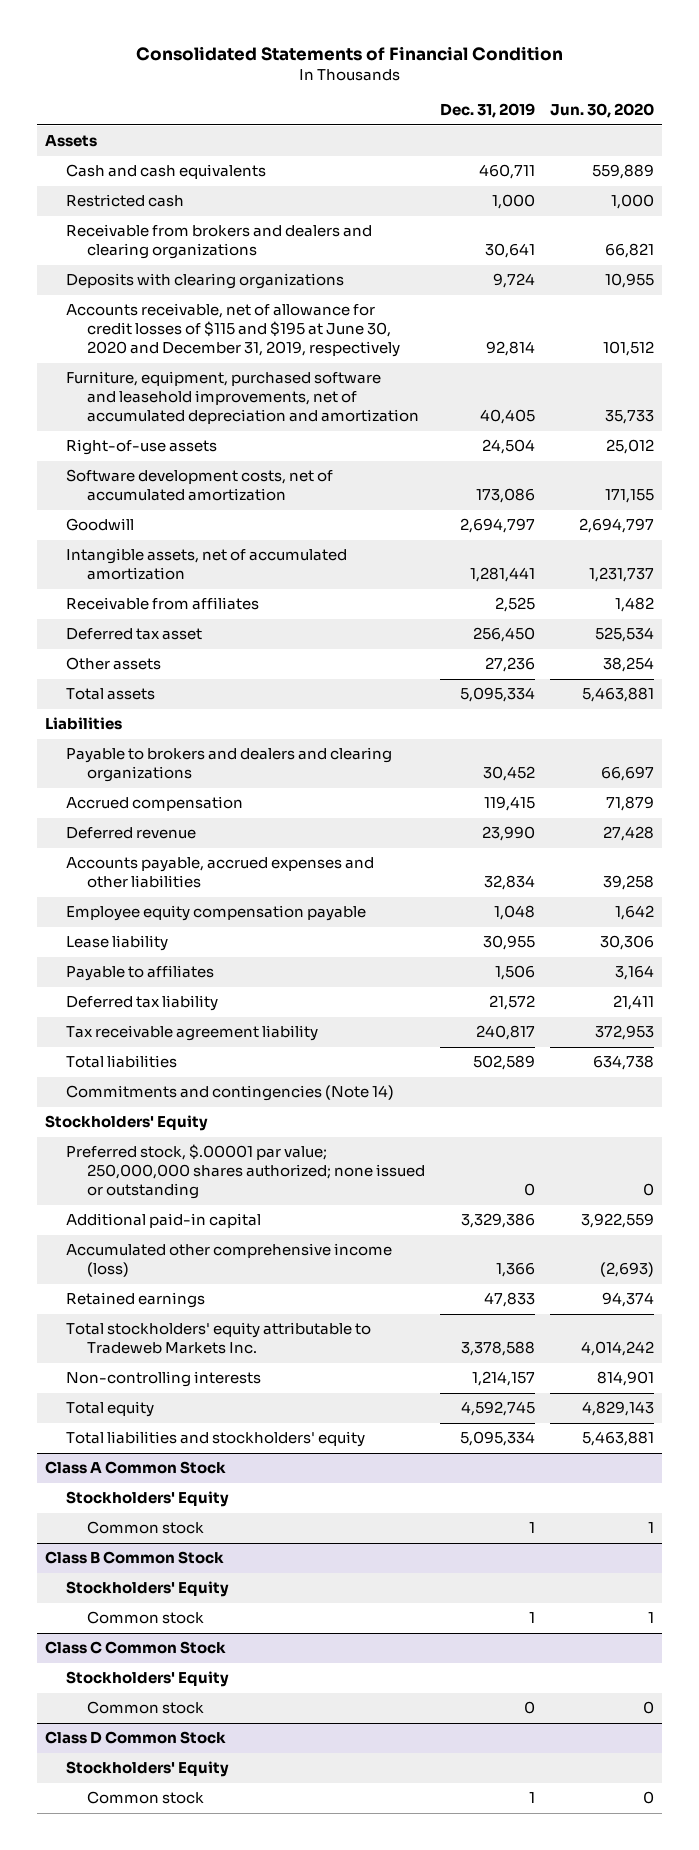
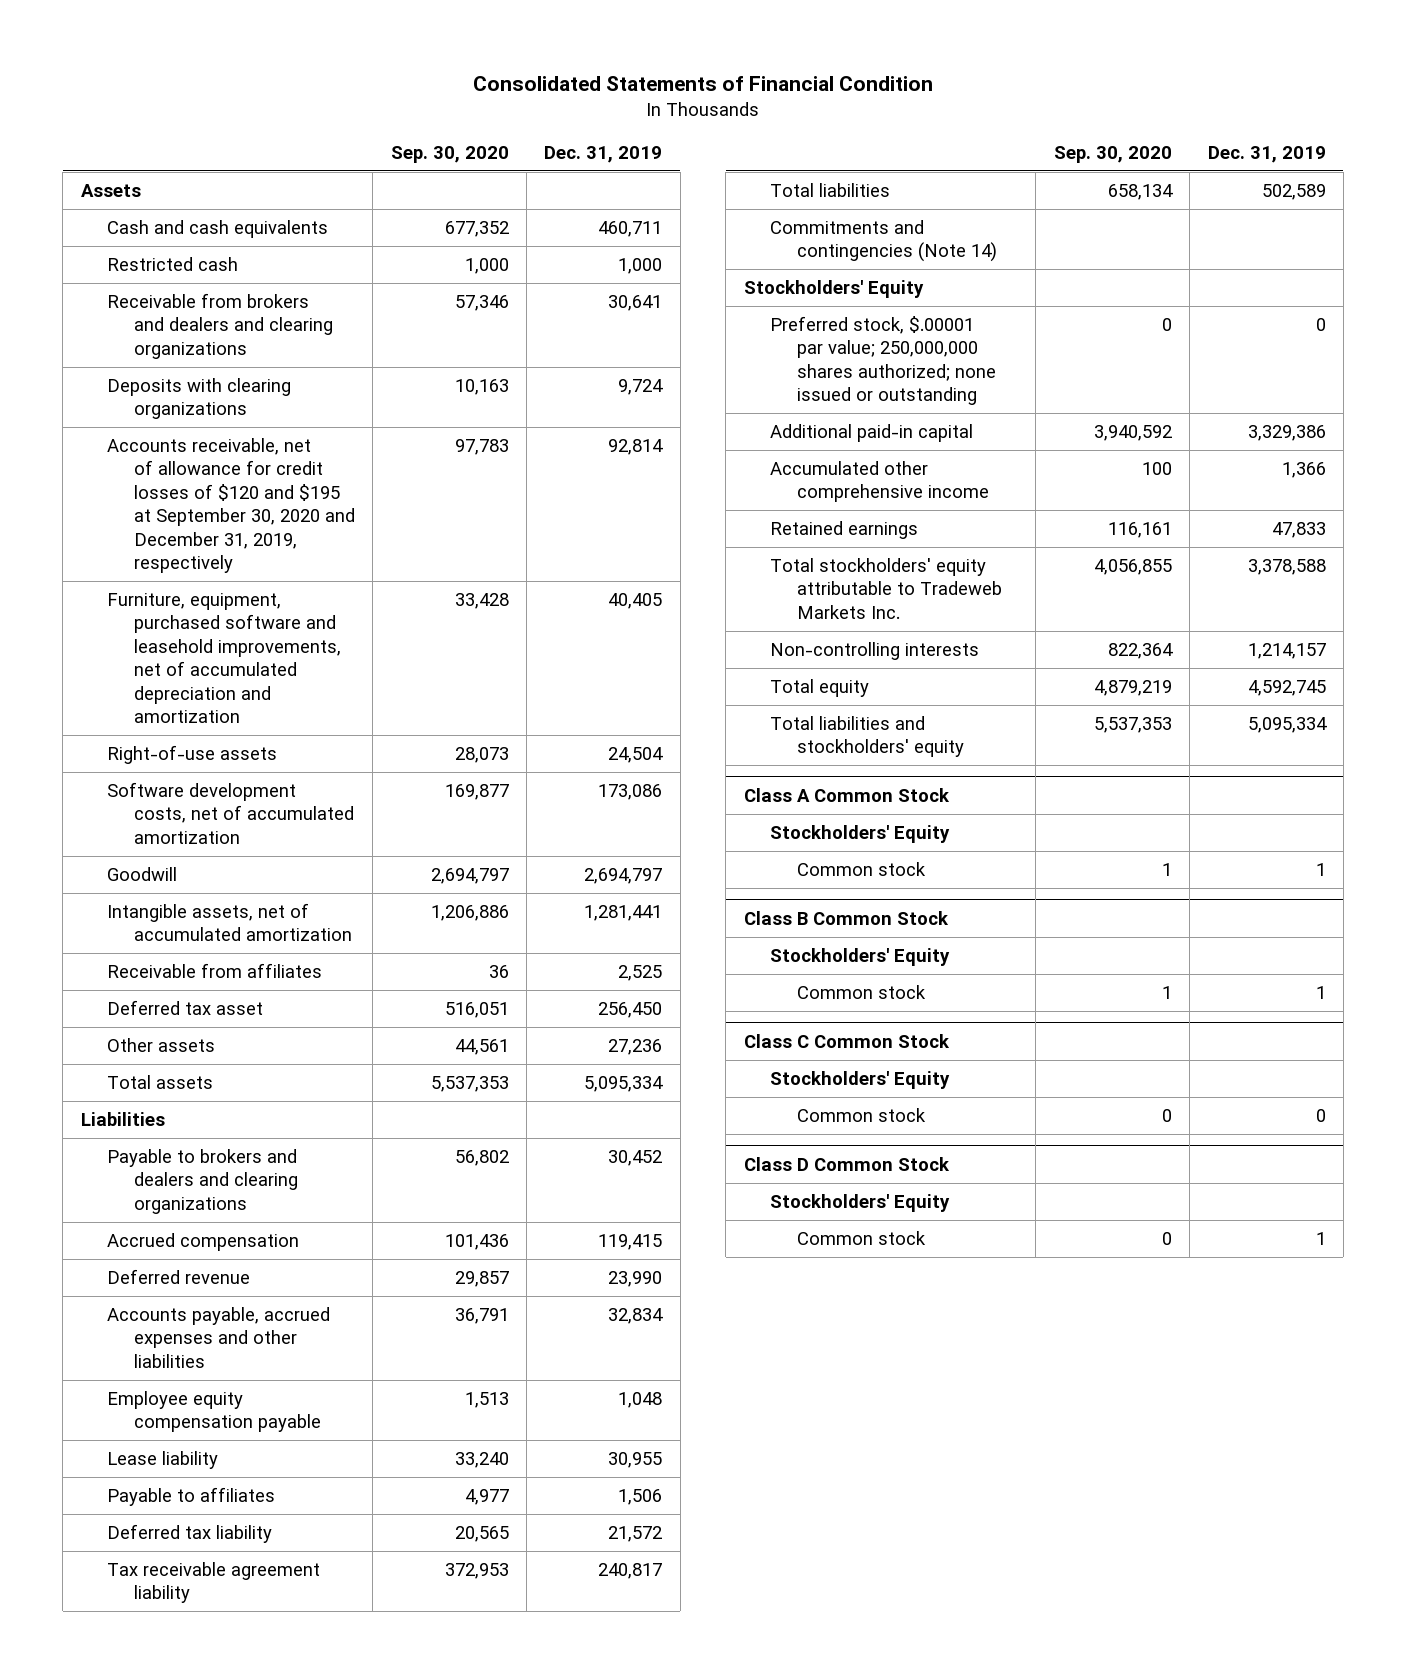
- | Dec. 31, 2019 | Jun. 30, 2020
+ | Sep. 30, 2020 | Dec. 31, 2019
- Accounts receivable, net of allowance for credit losses of $115 and $195 at June 30, 2020 and December 31, 2019, respectively | 92,814 | 101,512
+ Accounts receivable, net of allowance for credit losses of $120 and $195 at September 30, 2020 and December 31, 2019, respectively | 97,783 | 92,814
- Accumulated other comprehensive income (loss) | 1,366 | (2,693)
+ Accumulated other comprehensive income | 100 | 1,366

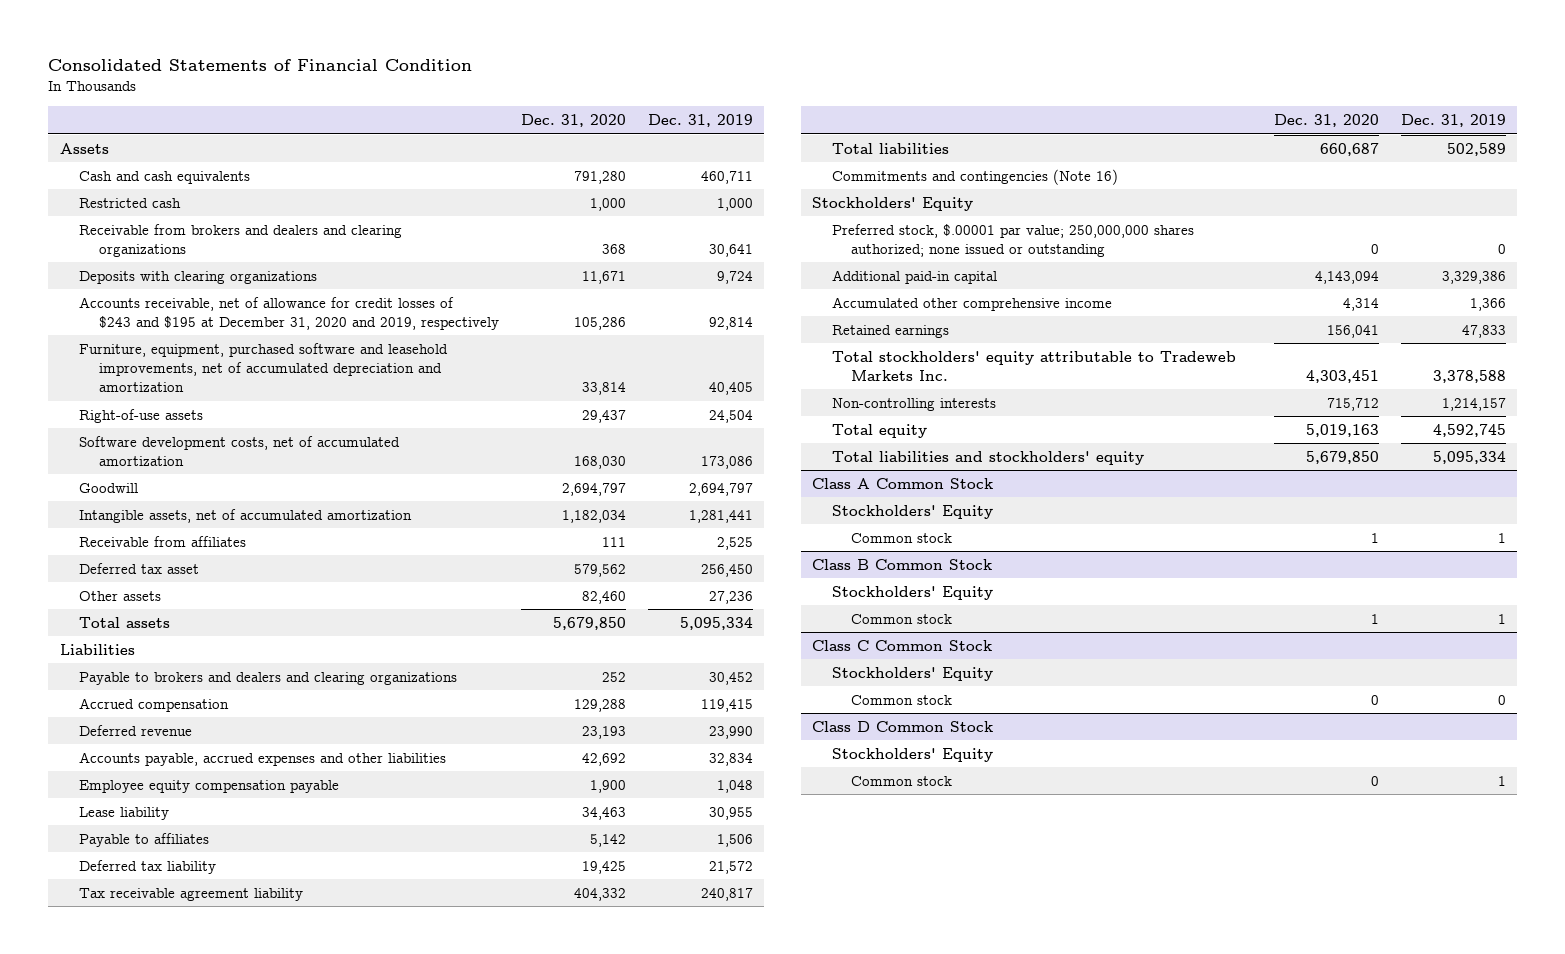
- | Sep. 30, 2020 | Dec. 31, 2019
+ | Dec. 31, 2020 | Dec. 31, 2019
- Accounts receivable, net of allowance for credit losses of $120 and $195 at September 30, 2020 and December 31, 2019, respectively | 97,783 | 92,814
+ Accounts receivable, net of allowance for credit losses of $243 and $195 at December 31, 2020 and 2019, respectively | 105,286 | 92,814
- Commitments and contingencies (Note 14)
+ Commitments and contingencies (Note 16)

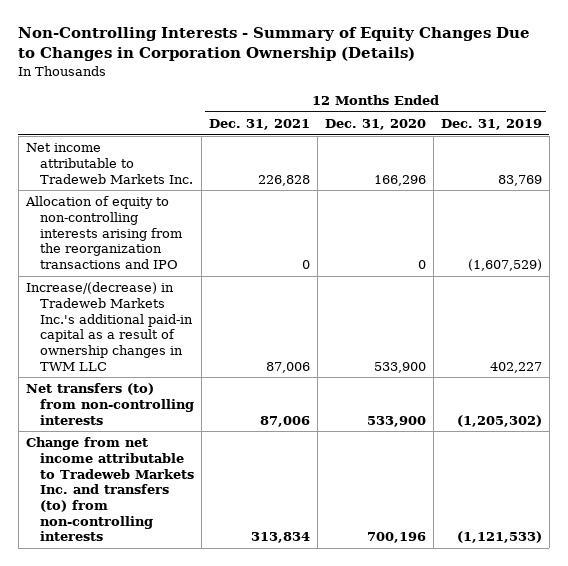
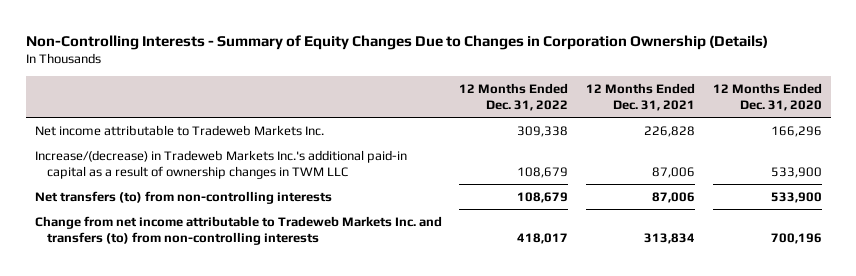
- | 12 Months Ended Dec. 31, 2021 | 12 Months Ended Dec. 31, 2020 | 12 Months Ended Dec. 31, 2019
+ | 12 Months Ended Dec. 31, 2022 | 12 Months Ended Dec. 31, 2021 | 12 Months Ended Dec. 31, 2020
- Allocation of equity to non-controlling interests arising from the reorganization transactions and IPO | 0 | 0 | (1,607,529)

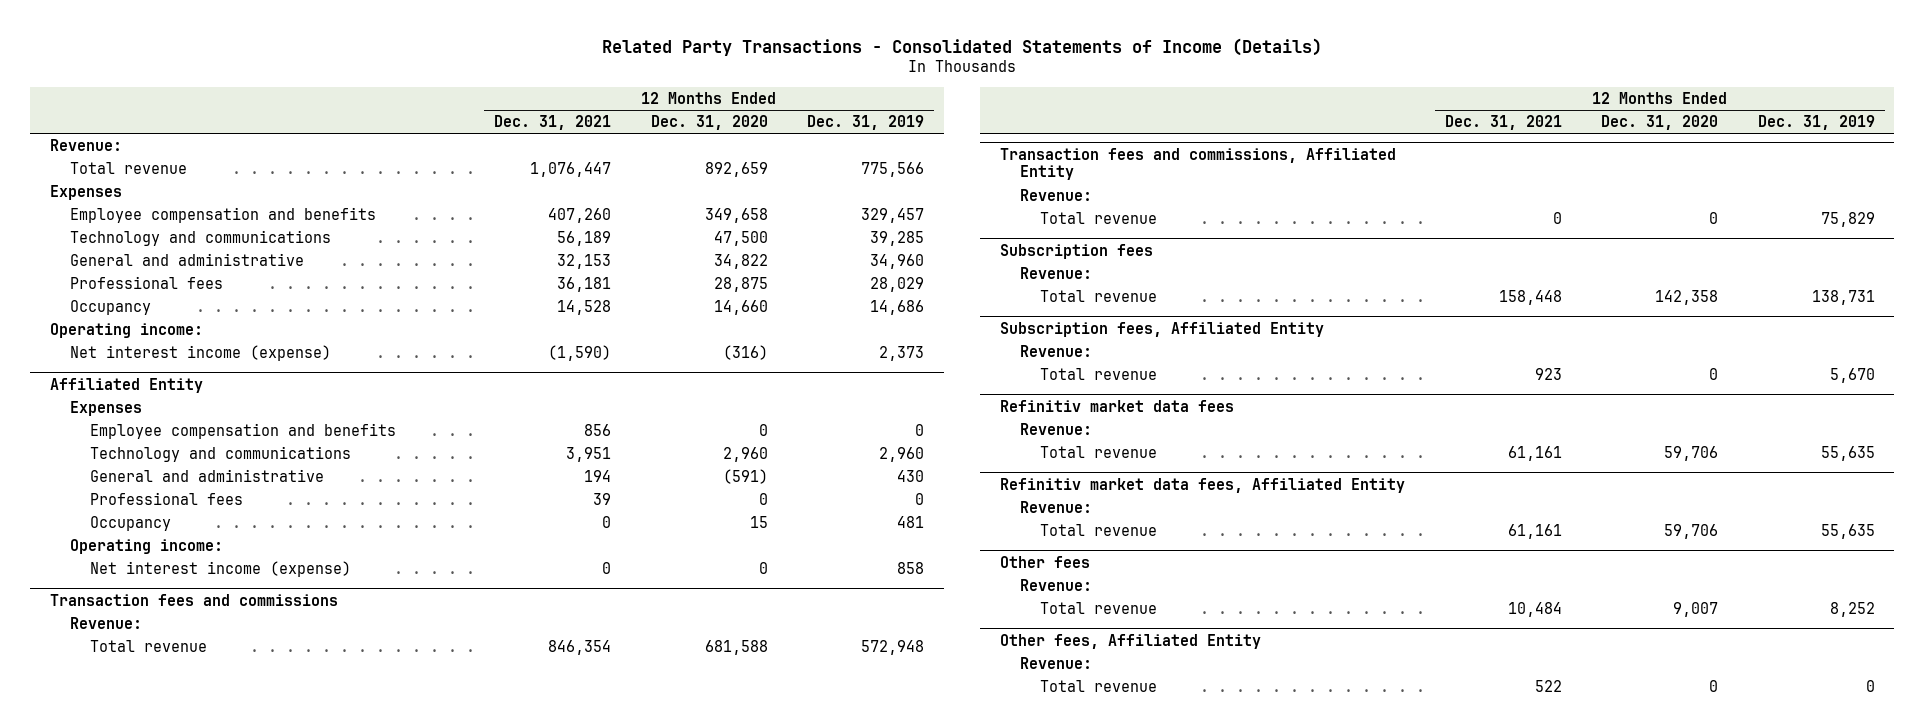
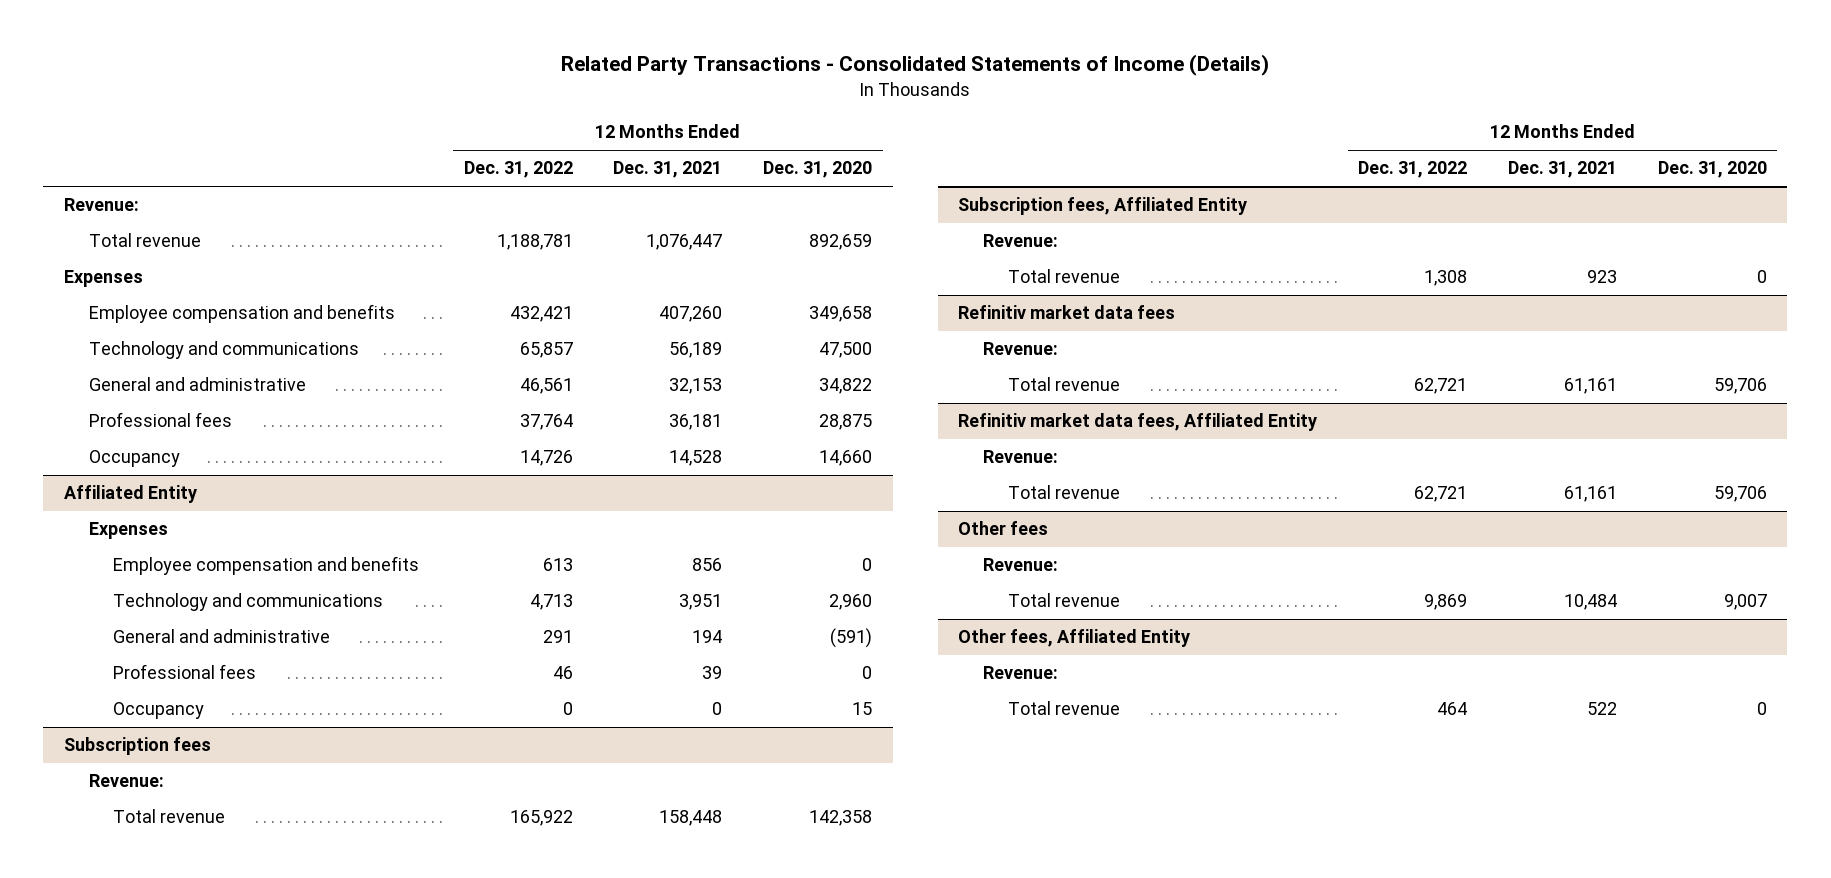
- | 12 Months Ended Dec. 31, 2021 | 12 Months Ended Dec. 31, 2020 | 12 Months Ended Dec. 31, 2019
+ | 12 Months Ended Dec. 31, 2022 | 12 Months Ended Dec. 31, 2021 | 12 Months Ended Dec. 31, 2020
- Operating income:
- Net interest income (expense) | (1,590) | (316) | 2,373
@ Affiliated Entity
- Operating income:
- Net interest income (expense) | 0 | 0 | 858
- Transaction fees and commissions
- Revenue:
- Total revenue | 846,354 | 681,588 | 572,948
- Transaction fees and commissions, Affiliated Entity
- Revenue:
- Total revenue | 0 | 0 | 75,829

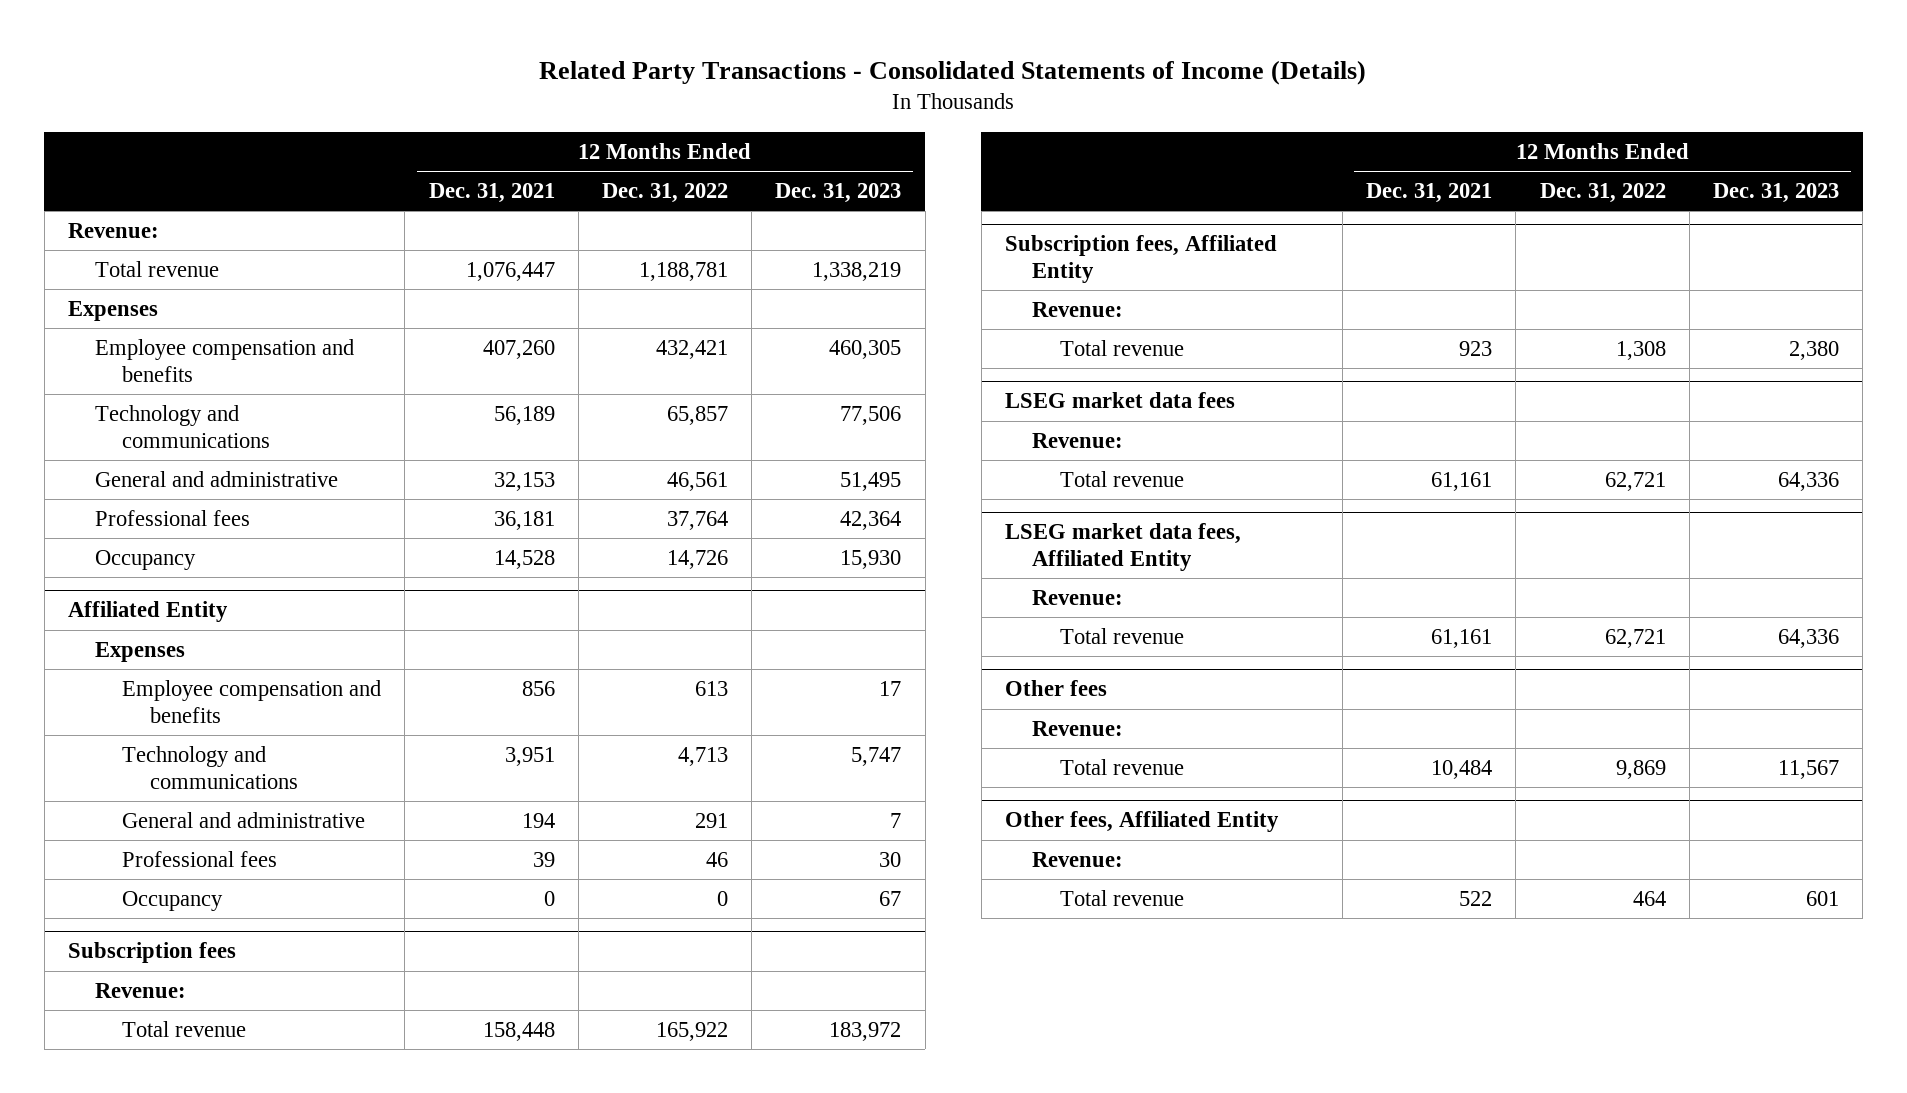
- | 12 Months Ended Dec. 31, 2022 | 12 Months Ended Dec. 31, 2021 | 12 Months Ended Dec. 31, 2020
+ | 12 Months Ended Dec. 31, 2021 | 12 Months Ended Dec. 31, 2022 | 12 Months Ended Dec. 31, 2023
- Refinitiv market data fees
+ LSEG market data fees
- Refinitiv market data fees, Affiliated Entity
+ LSEG market data fees, Affiliated Entity

